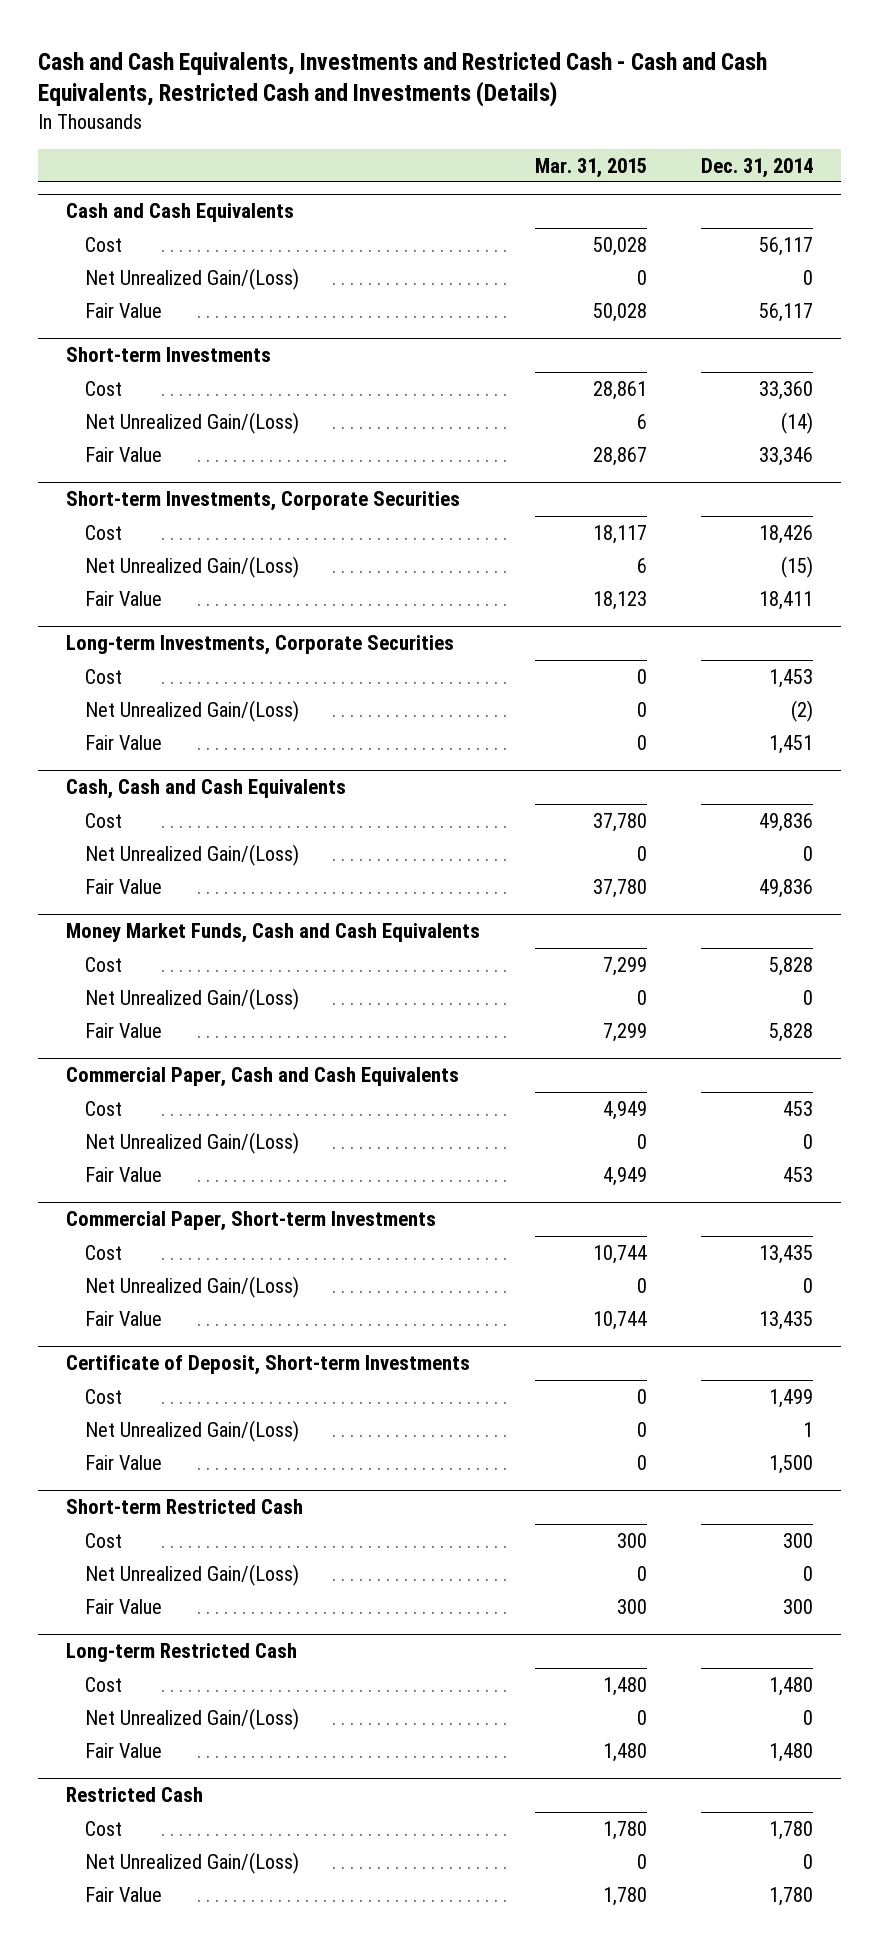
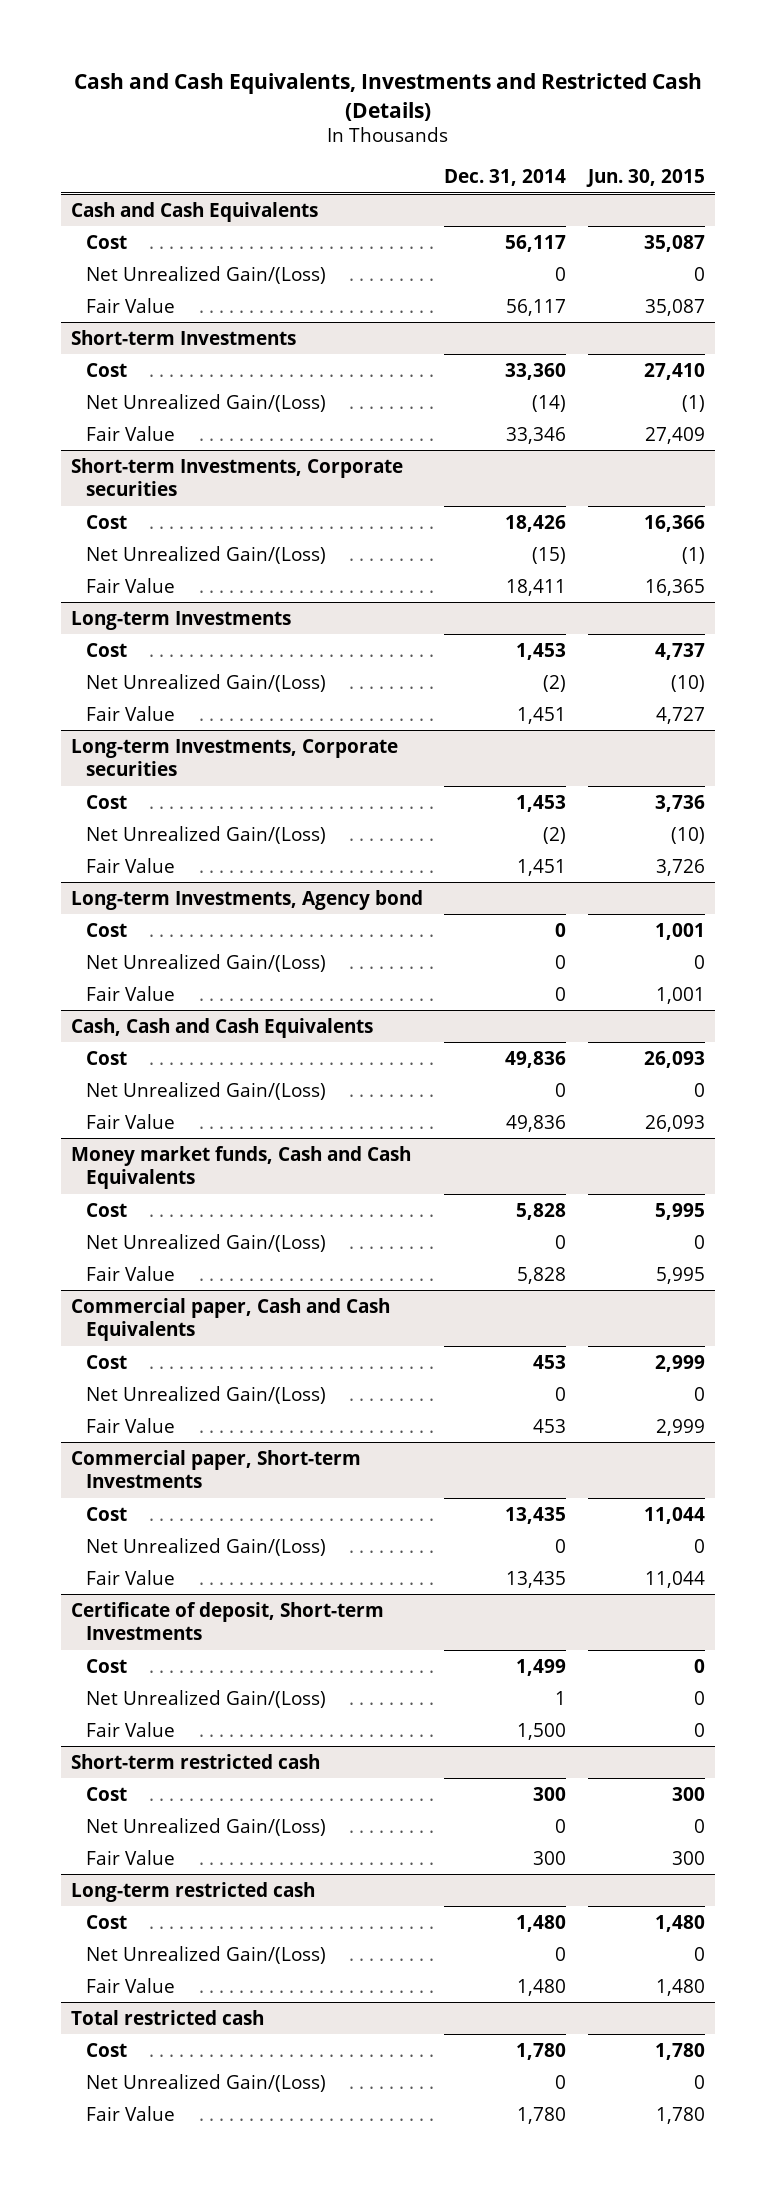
- Cash and Cash Equivalents, Investments and Restricted Cash - Cash and Cash Equivalents, Restricted Cash and Investments (Details)
+ Cash and Cash Equivalents, Investments and Restricted Cash (Details)
- | Mar. 31, 2015 | Dec. 31, 2014
+ | Dec. 31, 2014 | Jun. 30, 2015
- Short-term Investments, Corporate Securities
+ Short-term Investments, Corporate securities
- Long-term Investments, Corporate Securities
+ Long-term Investments
+ Long-term Investments, Corporate securities
+ Cost | 1,453 | 3,736
+ Net Unrealized Gain/(Loss) | (2) | (10)
+ Fair Value | 1,451 | 3,726
+ Long-term Investments, Agency bond
+ Cost | 0 | 1,001
+ Net Unrealized Gain/(Loss) | 0 | 0
+ Fair Value | 0 | 1,001
- Money Market Funds, Cash and Cash Equivalents
+ Money market funds, Cash and Cash Equivalents
- Commercial Paper, Cash and Cash Equivalents
+ Commercial paper, Cash and Cash Equivalents
- Commercial Paper, Short-term Investments
+ Commercial paper, Short-term Investments
- Certificate of Deposit, Short-term Investments
+ Certificate of deposit, Short-term Investments
- Short-term Restricted Cash
+ Short-term restricted cash
- Long-term Restricted Cash
+ Long-term restricted cash
- Restricted Cash
+ Total restricted cash

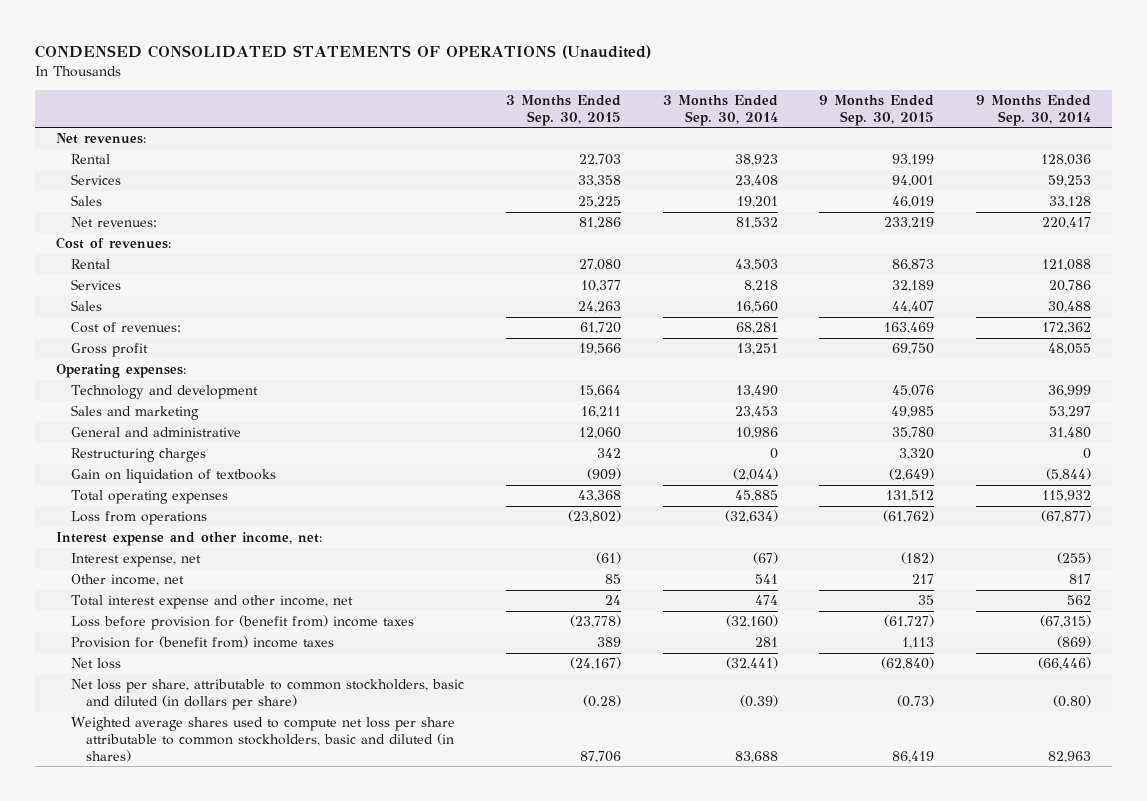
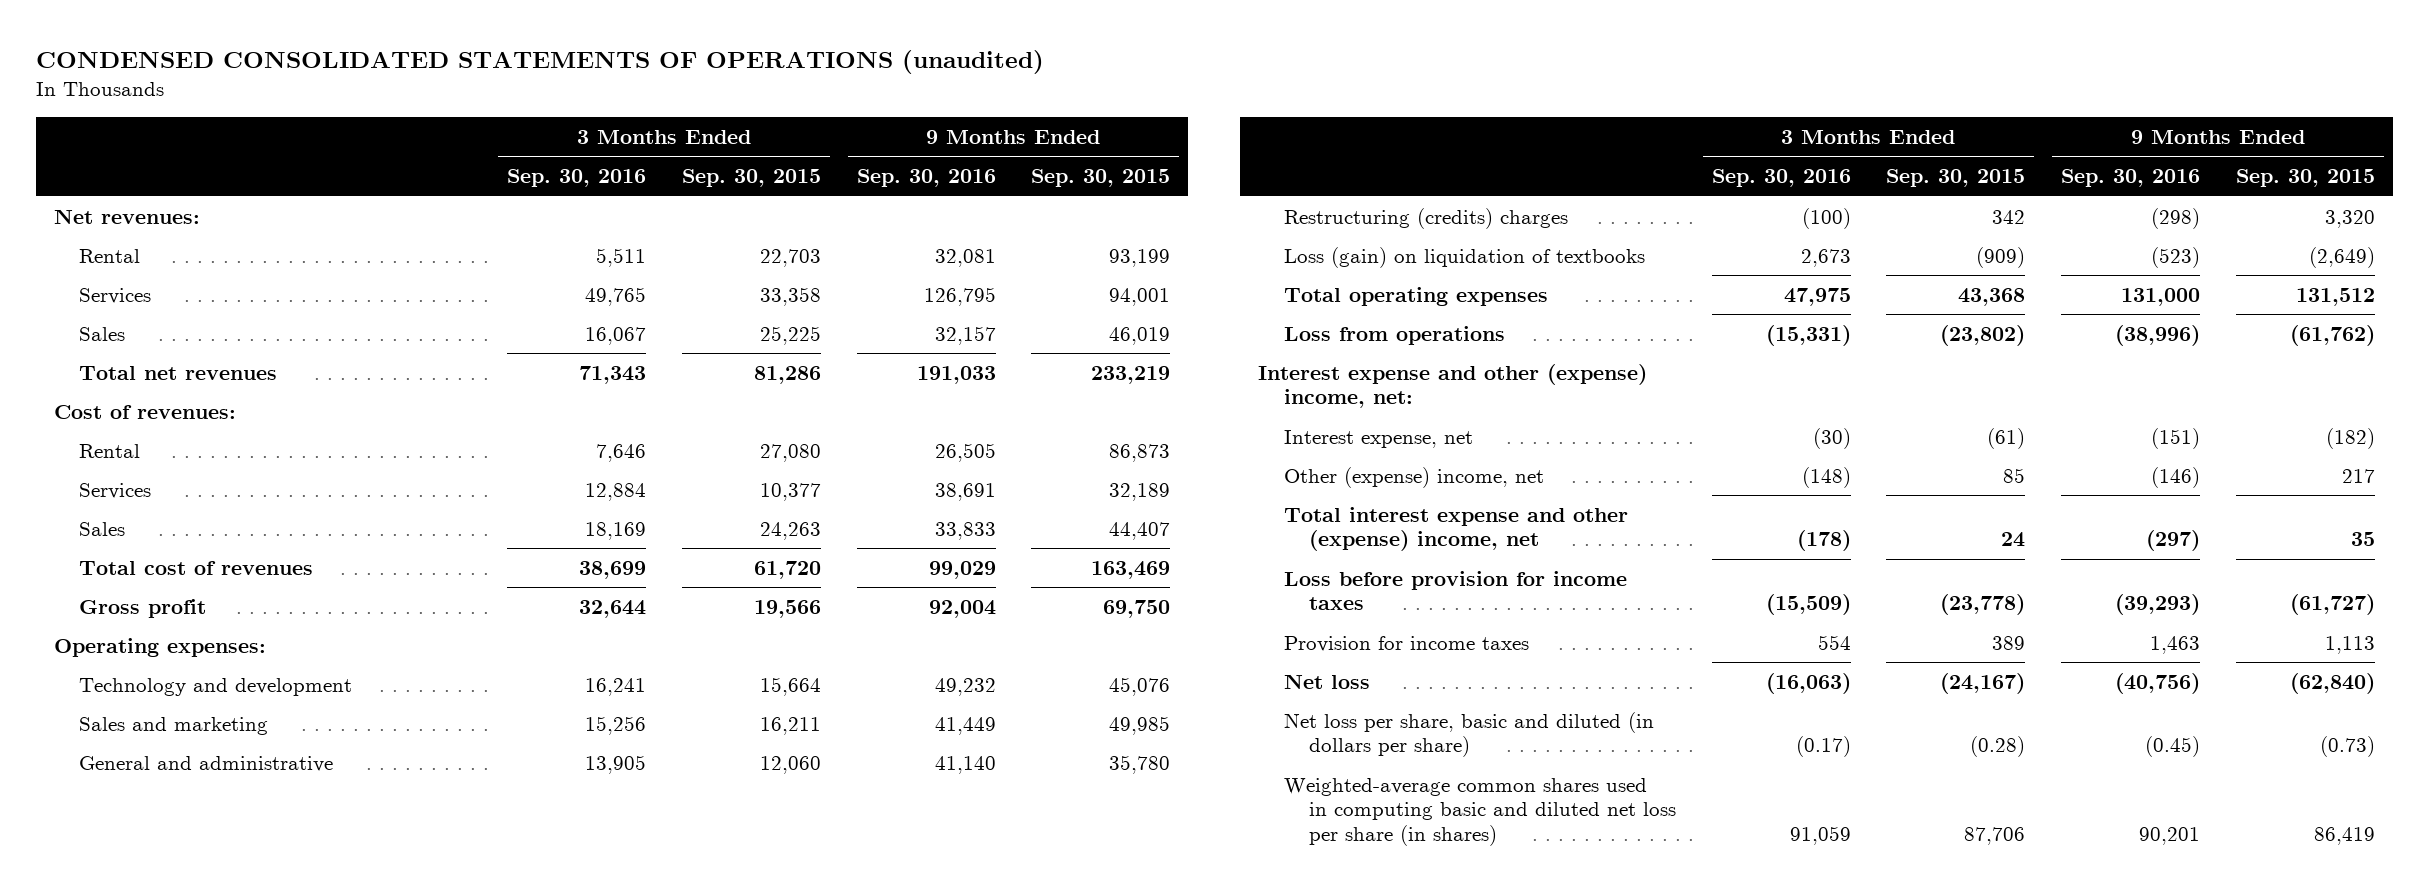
- CONDENSED CONSOLIDATED STATEMENTS OF OPERATIONS (Unaudited)
+ CONDENSED CONSOLIDATED STATEMENTS OF OPERATIONS (unaudited)
- | 3 Months Ended Sep. 30, 2015 | 3 Months Ended Sep. 30, 2014 | 9 Months Ended Sep. 30, 2015 | 9 Months Ended Sep. 30, 2014
+ | 3 Months Ended Sep. 30, 2016 | 3 Months Ended Sep. 30, 2015 | 9 Months Ended Sep. 30, 2016 | 9 Months Ended Sep. 30, 2015
- Net revenues: | 81,286 | 81,532 | 233,219 | 220,417
+ Total net revenues | 71,343 | 81,286 | 191,033 | 233,219
- Cost of revenues: | 61,720 | 68,281 | 163,469 | 172,362
+ Total cost of revenues | 38,699 | 61,720 | 99,029 | 163,469
- Restructuring charges | 342 | 0 | 3,320 | 0
- Gain on liquidation of textbooks | (909) | (2,044) | (2,649) | (5,844)
+ Restructuring (credits) charges | (100) | 342 | (298) | 3,320
+ Loss (gain) on liquidation of textbooks | 2,673 | (909) | (523) | (2,649)
- Interest expense and other income, net:
+ Interest expense and other (expense) income, net:
- Other income, net | 85 | 541 | 217 | 817
- Total interest expense and other income, net | 24 | 474 | 35 | 562
- Loss before provision for (benefit from) income taxes | (23,778) | (32,160) | (61,727) | (67,315)
- Provision for (benefit from) income taxes | 389 | 281 | 1,113 | (869)
+ Other (expense) income, net | (148) | 85 | (146) | 217
+ Total interest expense and other (expense) income, net | (178) | 24 | (297) | 35
+ Loss before provision for income taxes | (15,509) | (23,778) | (39,293) | (61,727)
+ Provision for income taxes | 554 | 389 | 1,463 | 1,113
- Net loss per share, attributable to common stockholders, basic and diluted (in dollars per share) | (0.28) | (0.39) | (0.73) | (0.80)
- Weighted average shares used to compute net loss per share attributable to common stockholders, basic and diluted (in shares) | 87,706 | 83,688 | 86,419 | 82,963
+ Net loss per share, basic and diluted (in dollars per share) | (0.17) | (0.28) | (0.45) | (0.73)
+ Weighted-average common shares used in computing basic and diluted net loss per share (in shares) | 91,059 | 87,706 | 90,201 | 86,419

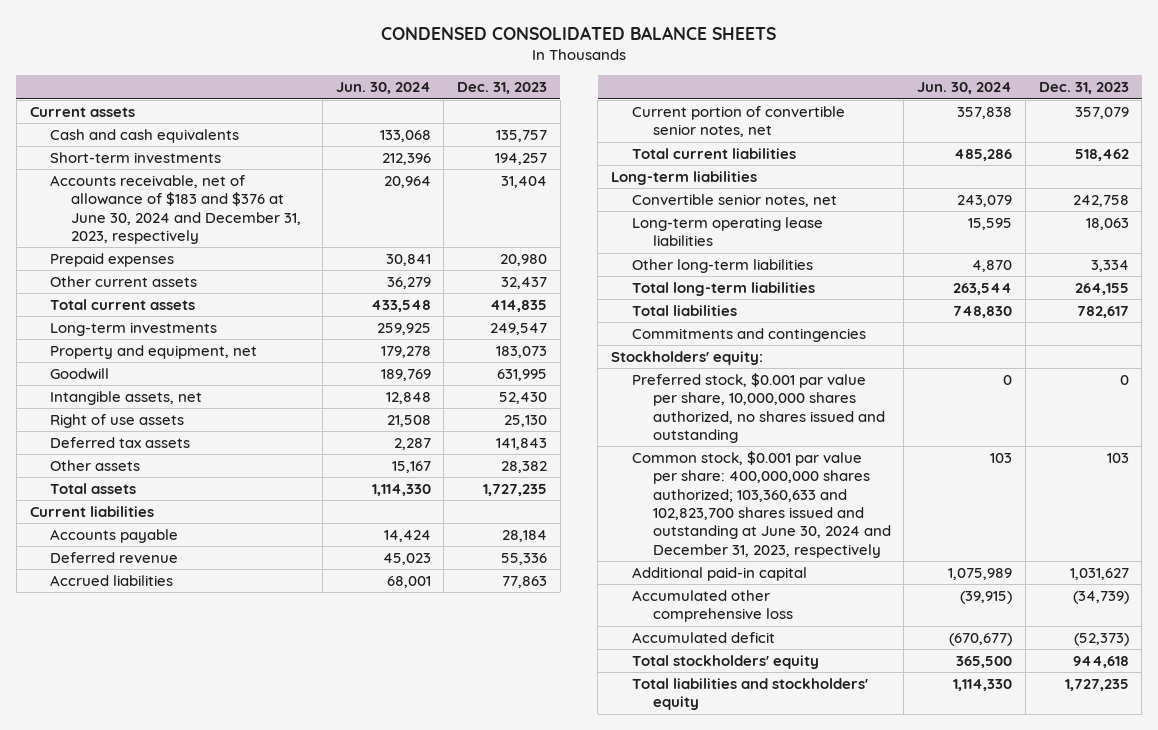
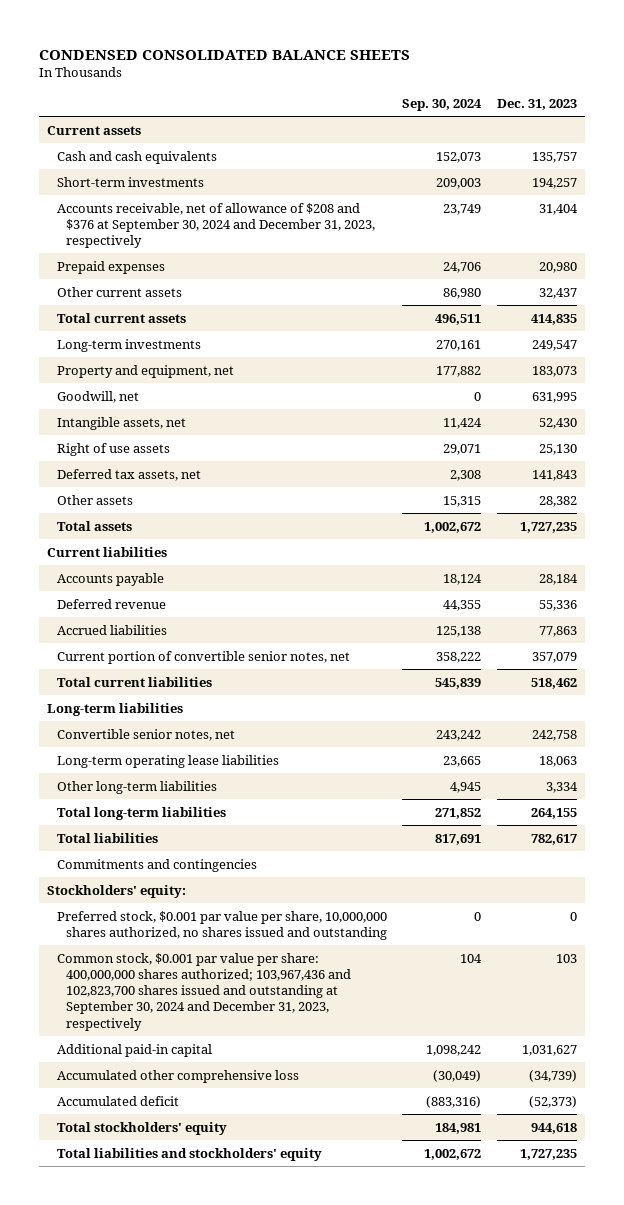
- | Jun. 30, 2024 | Dec. 31, 2023
+ | Sep. 30, 2024 | Dec. 31, 2023
- Accounts receivable, net of allowance of $183 and $376 at June 30, 2024 and December 31, 2023, respectively | 20,964 | 31,404
+ Accounts receivable, net of allowance of $208 and $376 at September 30, 2024 and December 31, 2023, respectively | 23,749 | 31,404
- Goodwill | 189,769 | 631,995
+ Goodwill, net | 0 | 631,995
- Deferred tax assets | 2,287 | 141,843
+ Deferred tax assets, net | 2,308 | 141,843
- Common stock, $0.001 par value per share: 400,000,000 shares authorized; 103,360,633 and 102,823,700 shares issued and outstanding at June 30, 2024 and December 31, 2023, respectively | 103 | 103
+ Common stock, $0.001 par value per share: 400,000,000 shares authorized; 103,967,436 and 102,823,700 shares issued and outstanding at September 30, 2024 and December 31, 2023, respectively | 104 | 103

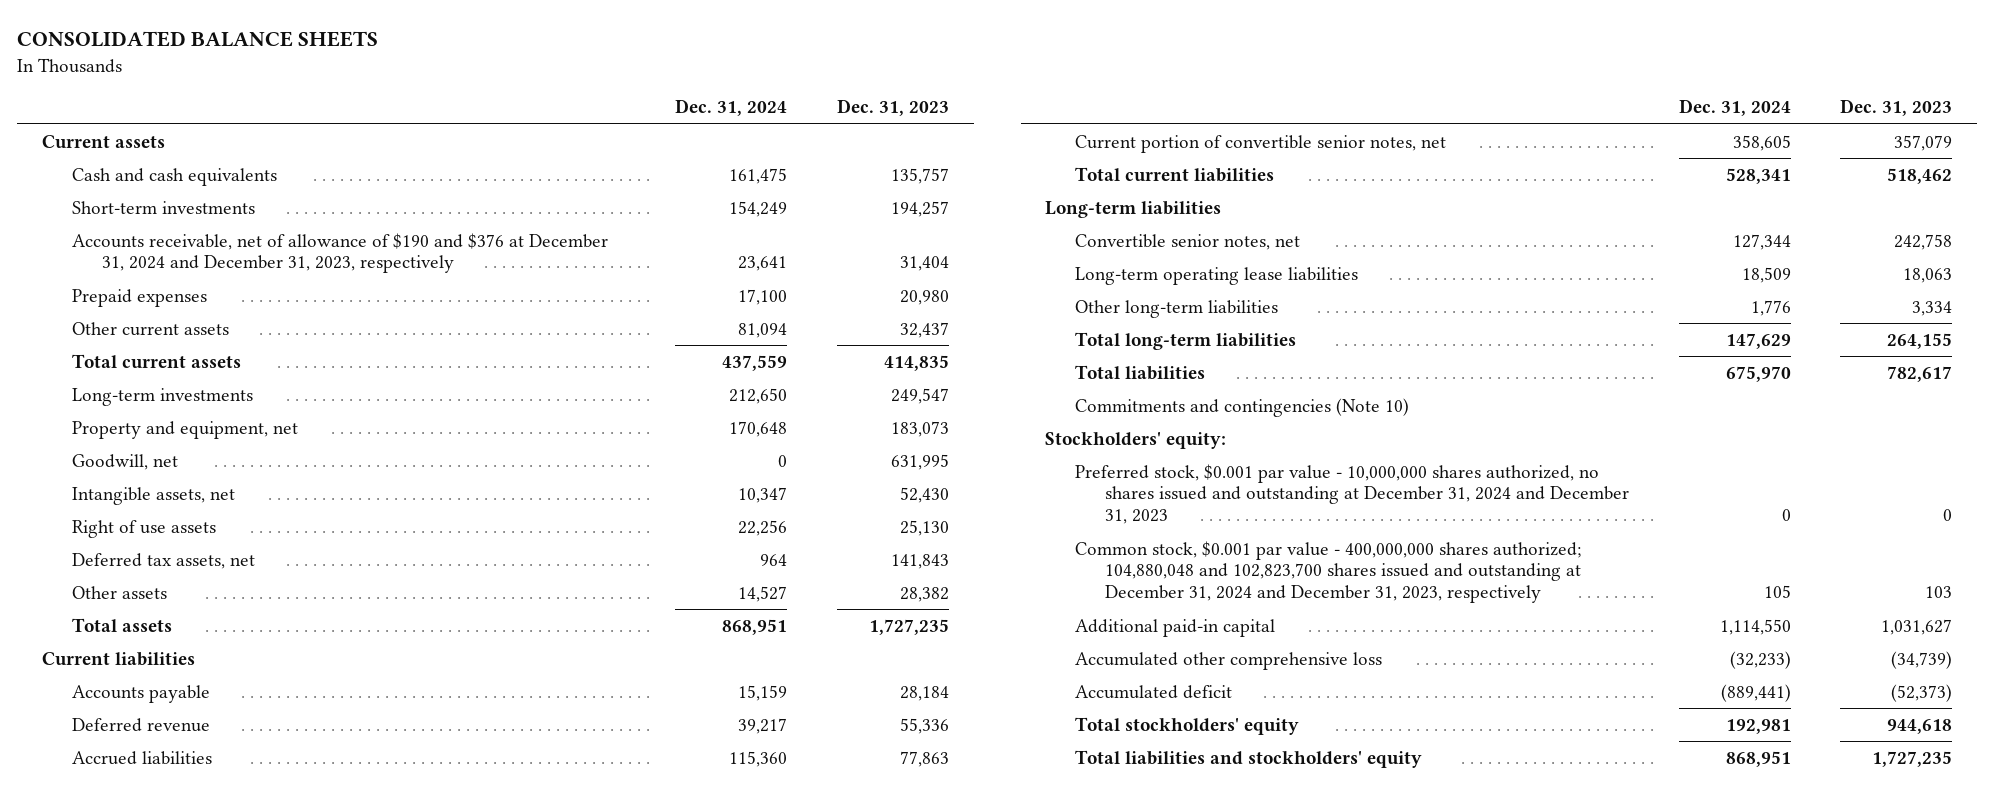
- CONDENSED CONSOLIDATED BALANCE SHEETS
+ CONSOLIDATED BALANCE SHEETS
- | Sep. 30, 2024 | Dec. 31, 2023
+ | Dec. 31, 2024 | Dec. 31, 2023
- Accounts receivable, net of allowance of $208 and $376 at September 30, 2024 and December 31, 2023, respectively | 23,749 | 31,404
+ Accounts receivable, net of allowance of $190 and $376 at December 31, 2024 and December 31, 2023, respectively | 23,641 | 31,404
- Commitments and contingencies
+ Commitments and contingencies (Note 10)
- Preferred stock, $0.001 par value per share, 10,000,000 shares authorized, no shares issued and outstanding | 0 | 0
- Common stock, $0.001 par value per share: 400,000,000 shares authorized; 103,967,436 and 102,823,700 shares issued and outstanding at September 30, 2024 and December 31, 2023, respectively | 104 | 103
+ Preferred stock, $0.001 par value - 10,000,000 shares authorized, no shares issued and outstanding at December 31, 2024 and December 31, 2023 | 0 | 0
+ Common stock, $0.001 par value - 400,000,000 shares authorized; 104,880,048 and 102,823,700 shares issued and outstanding at December 31, 2024 and December 31, 2023, respectively | 105 | 103

